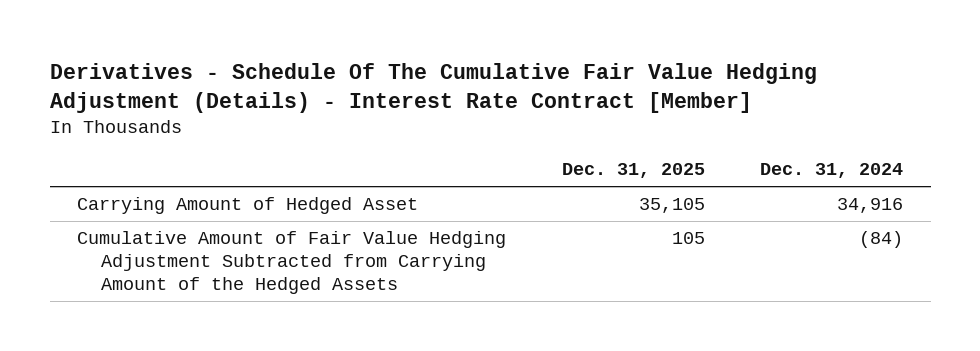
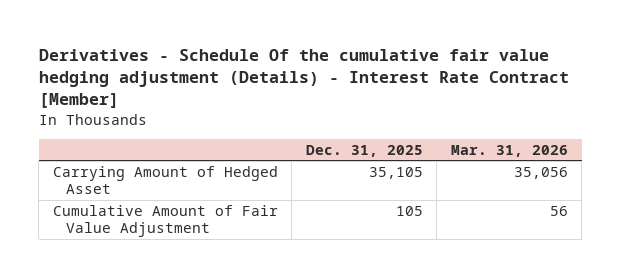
- Derivatives - Schedule Of The Cumulative Fair Value Hedging Adjustment (Details) - Interest Rate Contract [Member]
+ Derivatives - Schedule Of the cumulative fair value hedging adjustment (Details) - Interest Rate Contract [Member]
- | Dec. 31, 2025 | Dec. 31, 2024
+ | Dec. 31, 2025 | Mar. 31, 2026
- Cumulative Amount of Fair Value Hedging Adjustment Subtracted from Carrying Amount of the Hedged Assets | 105 | (84)
+ Cumulative Amount of Fair Value Adjustment | 105 | 56

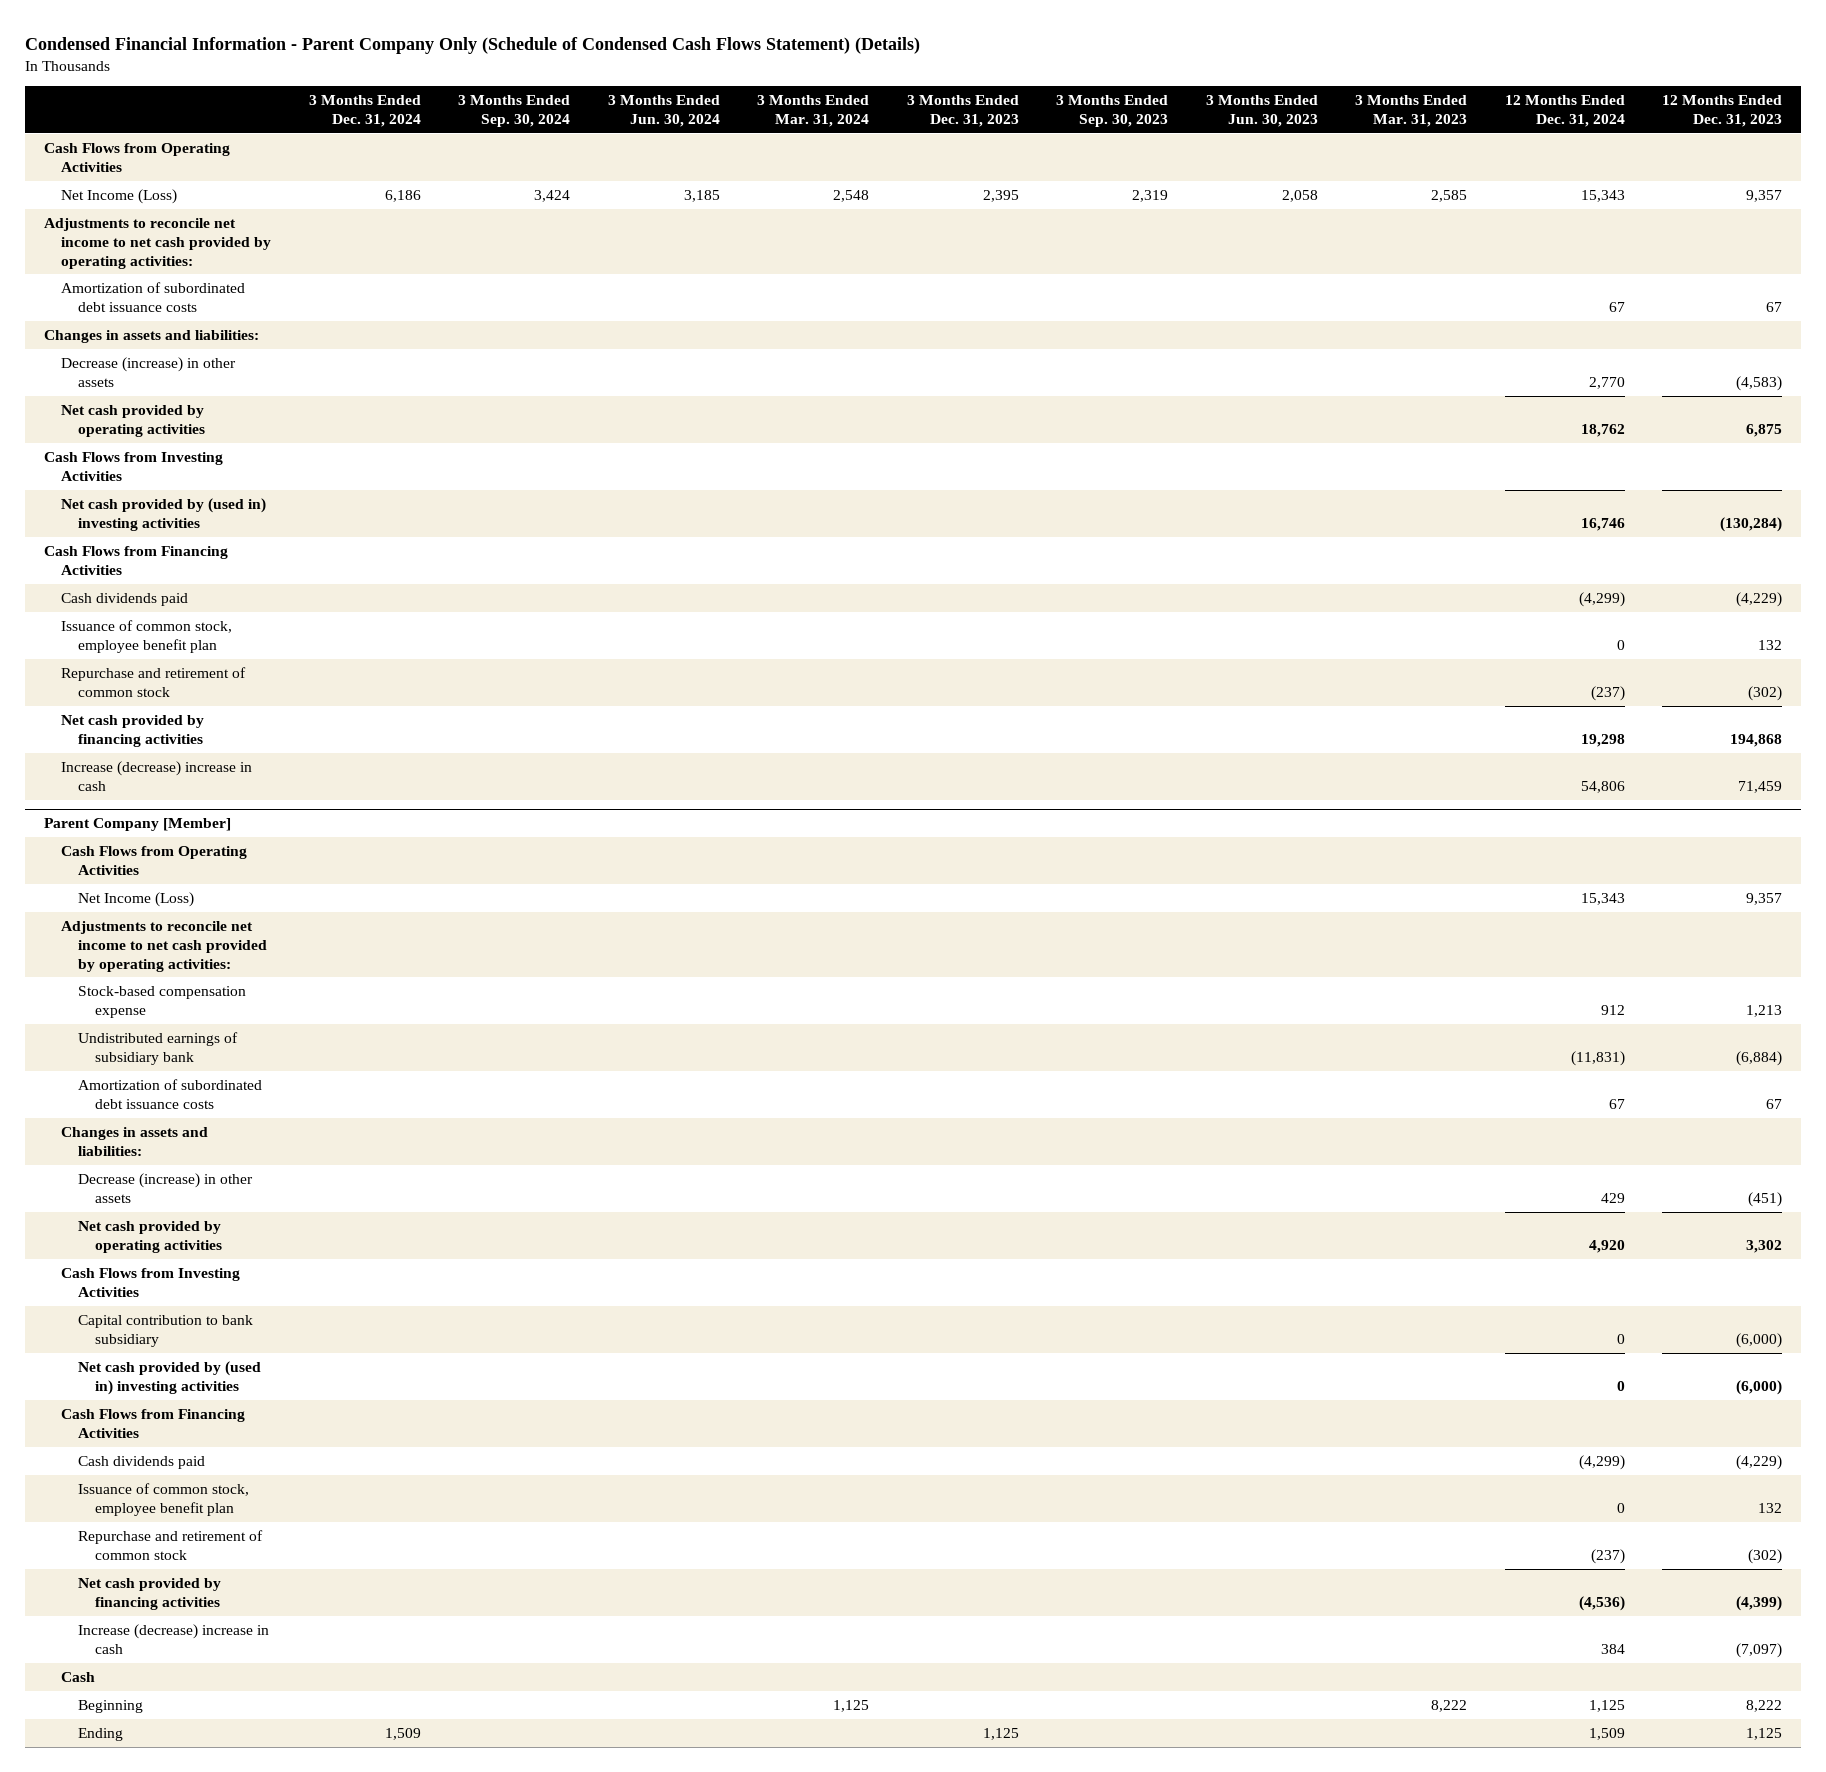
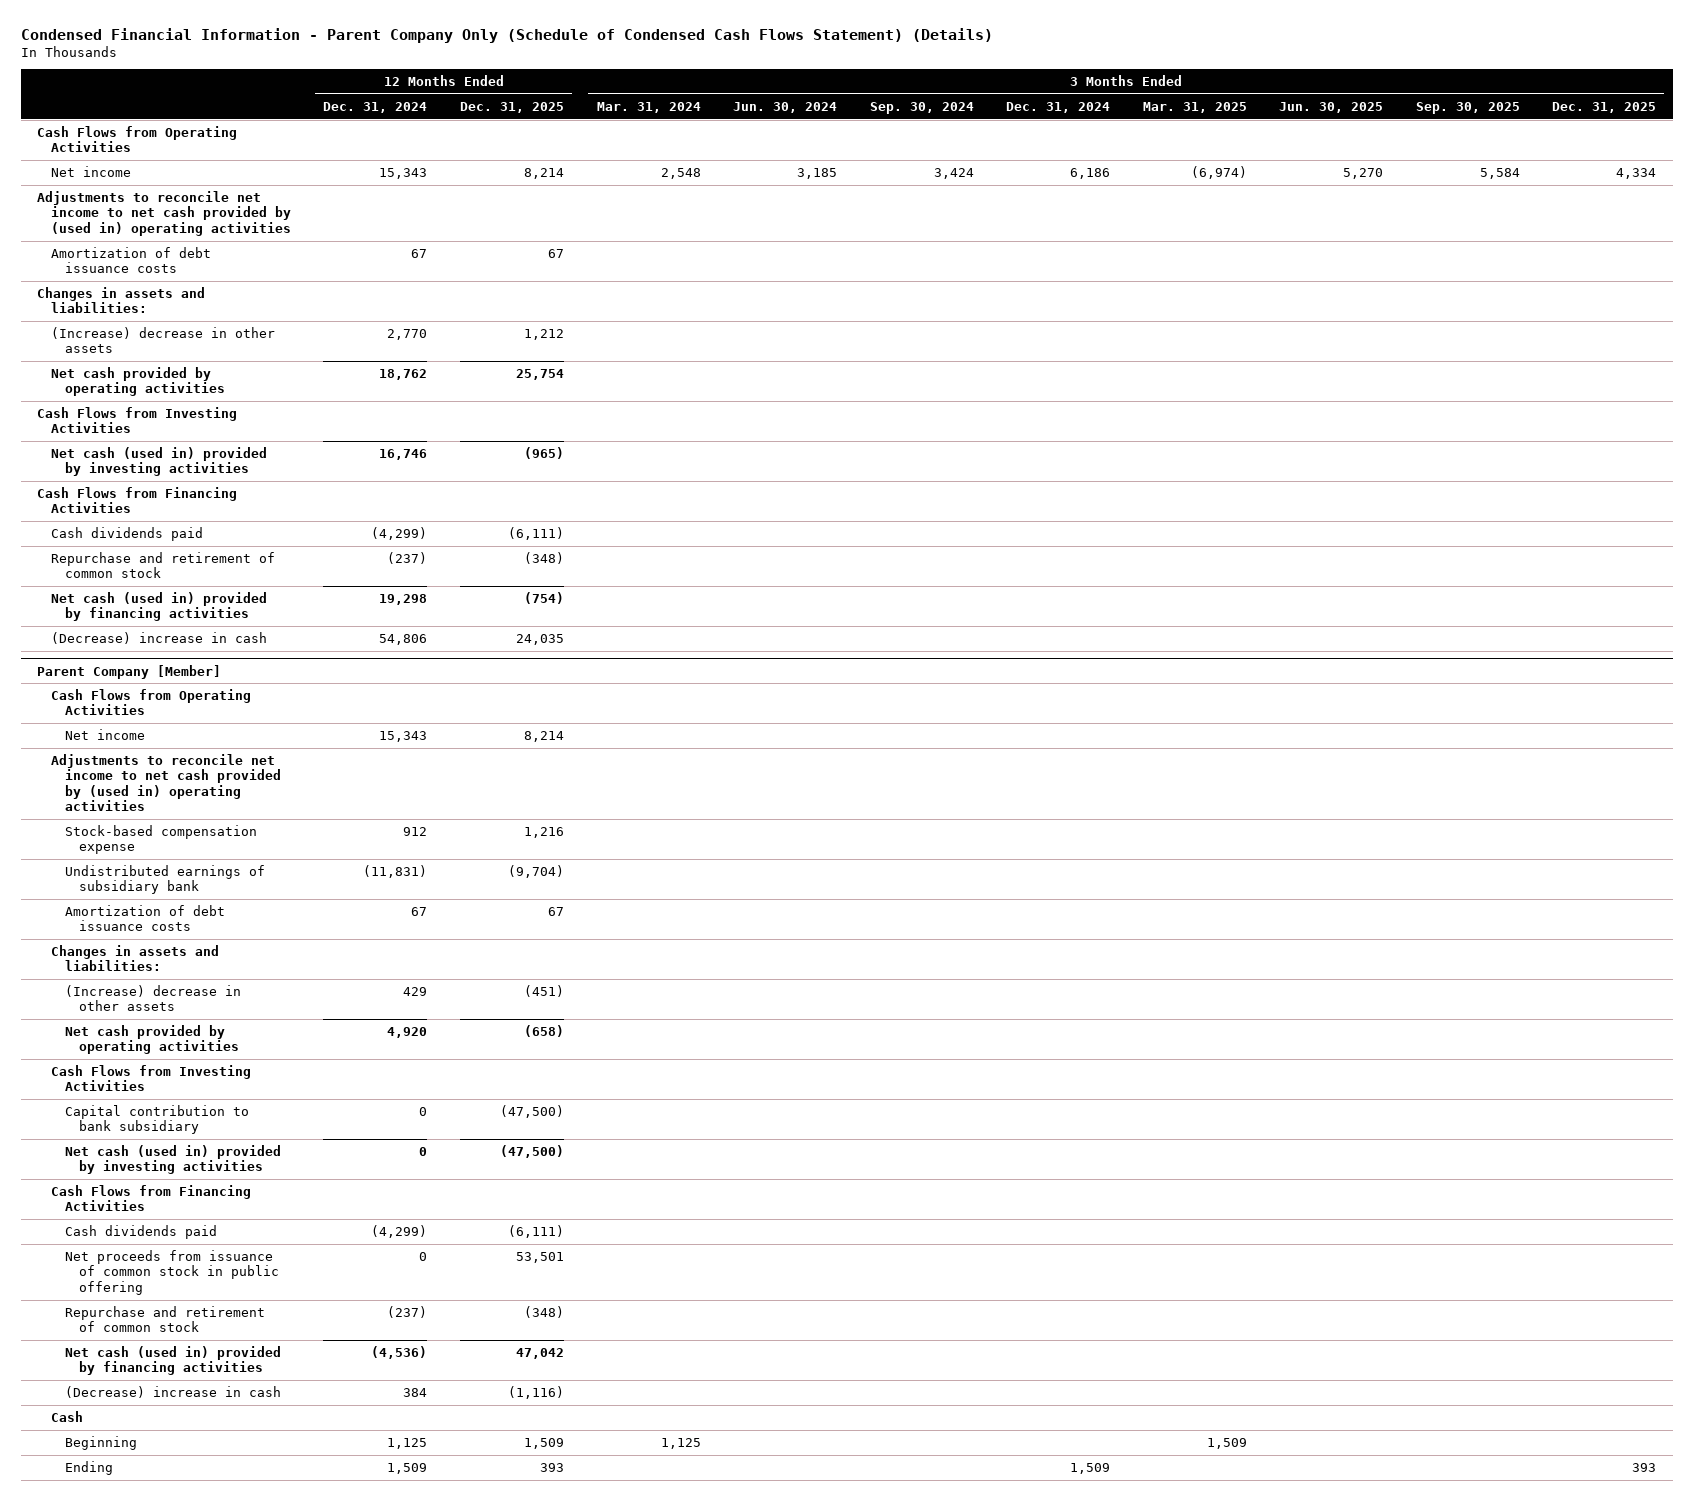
- | 3 Months Ended Dec. 31, 2024 | 3 Months Ended Sep. 30, 2024 | 3 Months Ended Jun. 30, 2024 | 3 Months Ended Mar. 31, 2024 | 3 Months Ended Dec. 31, 2023 | 3 Months Ended Sep. 30, 2023 | 3 Months Ended Jun. 30, 2023 | 3 Months Ended Mar. 31, 2023 | 12 Months Ended Dec. 31, 2024 | 12 Months Ended Dec. 31, 2023
+ | 12 Months Ended Dec. 31, 2024 | 12 Months Ended Dec. 31, 2025 | 3 Months Ended Mar. 31, 2024 | 3 Months Ended Jun. 30, 2024 | 3 Months Ended Sep. 30, 2024 | 3 Months Ended Dec. 31, 2024 | 3 Months Ended Mar. 31, 2025 | 3 Months Ended Jun. 30, 2025 | 3 Months Ended Sep. 30, 2025 | 3 Months Ended Dec. 31, 2025
- Net Income (Loss) | 6,186 | 3,424 | 3,185 | 2,548 | 2,395 | 2,319 | 2,058 | 2,585 | 15,343 | 9,357
- Adjustments to reconcile net income to net cash provided by operating activities:
- Amortization of subordinated debt issuance costs | | | | | | | | | 67 | 67
+ Net income | 15,343 | 8,214 | 2,548 | 3,185 | 3,424 | 6,186 | (6,974) | 5,270 | 5,584 | 4,334
+ Adjustments to reconcile net income to net cash provided by (used in) operating activities
+ Amortization of debt issuance costs | 67 | 67 | | | | | | | |
- Decrease (increase) in other assets | | | | | | | | | 2,770 | (4,583)
+ (Increase) decrease in other assets | 2,770 | 1,212 | | | | | | | |
- Net cash provided by (used in) investing activities | | | | | | | | | 16,746 | (130,284)
+ Net cash (used in) provided by investing activities | 16,746 | (965) | | | | | | | |
- Issuance of common stock, employee benefit plan | | | | | | | | | 0 | 132
- Net cash provided by financing activities | | | | | | | | | 19,298 | 194,868
- Increase (decrease) increase in cash | | | | | | | | | 54,806 | 71,459
+ Net cash (used in) provided by financing activities | 19,298 | (754) | | | | | | | |
+ (Decrease) increase in cash | 54,806 | 24,035 | | | | | | | |
@ Parent Company [Member]
- Net Income (Loss) | | | | | | | | | 15,343 | 9,357
- Adjustments to reconcile net income to net cash provided by operating activities:
+ Net income | 15,343 | 8,214 | | | | | | | |
+ Adjustments to reconcile net income to net cash provided by (used in) operating activities
- Amortization of subordinated debt issuance costs | | | | | | | | | 67 | 67
+ Amortization of debt issuance costs | 67 | 67 | | | | | | | |
- Decrease (increase) in other assets | | | | | | | | | 429 | (451)
+ (Increase) decrease in other assets | 429 | (451) | | | | | | | |
- Net cash provided by (used in) investing activities | | | | | | | | | 0 | (6,000)
+ Net cash (used in) provided by investing activities | 0 | (47,500) | | | | | | | |
- Issuance of common stock, employee benefit plan | | | | | | | | | 0 | 132
+ Net proceeds from issuance of common stock in public offering | 0 | 53,501 | | | | | | | |
- Net cash provided by financing activities | | | | | | | | | (4,536) | (4,399)
- Increase (decrease) increase in cash | | | | | | | | | 384 | (7,097)
+ Net cash (used in) provided by financing activities | (4,536) | 47,042 | | | | | | | |
+ (Decrease) increase in cash | 384 | (1,116) | | | | | | | |

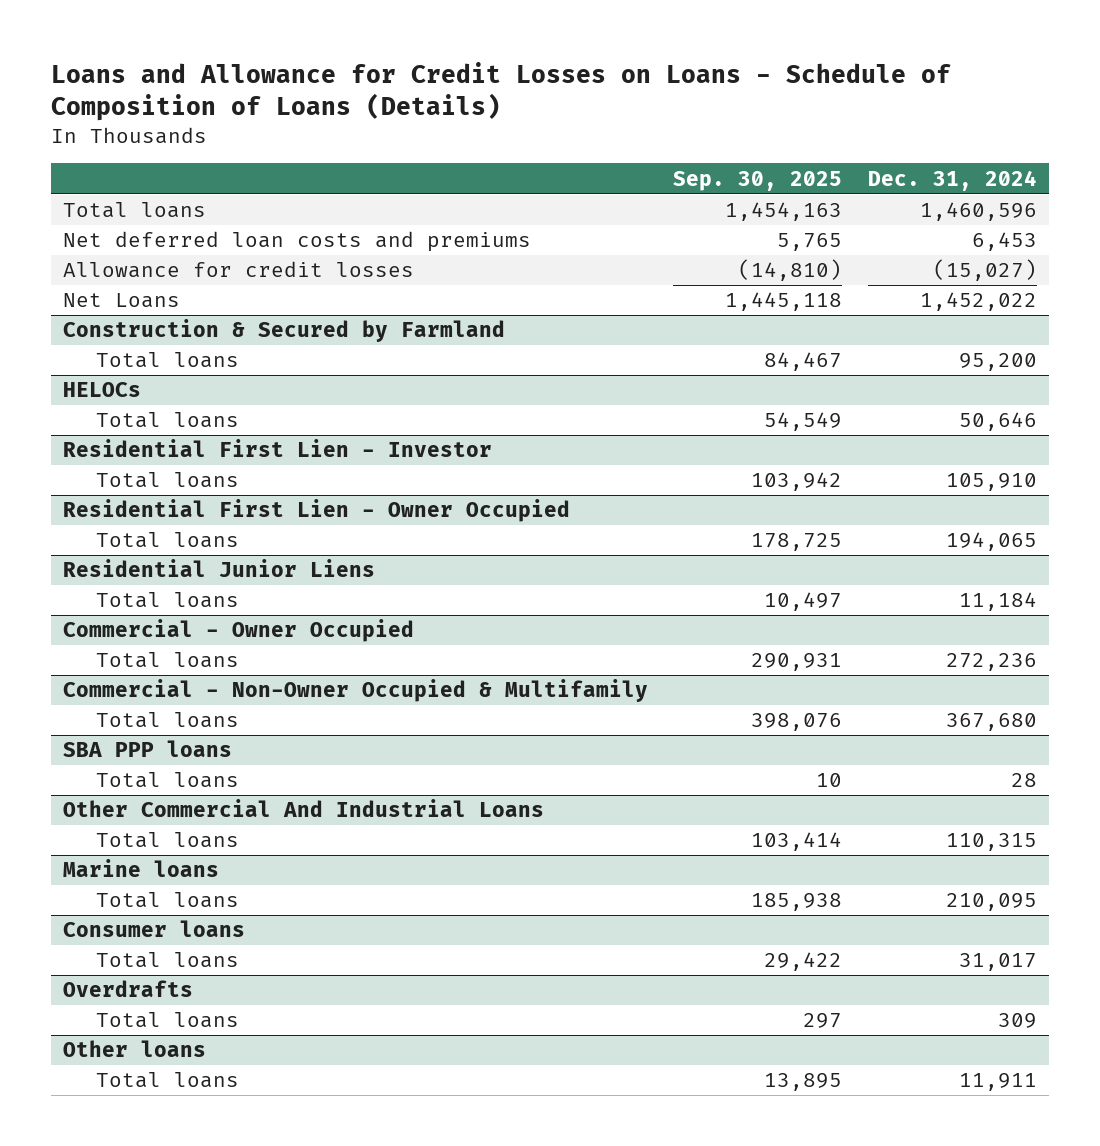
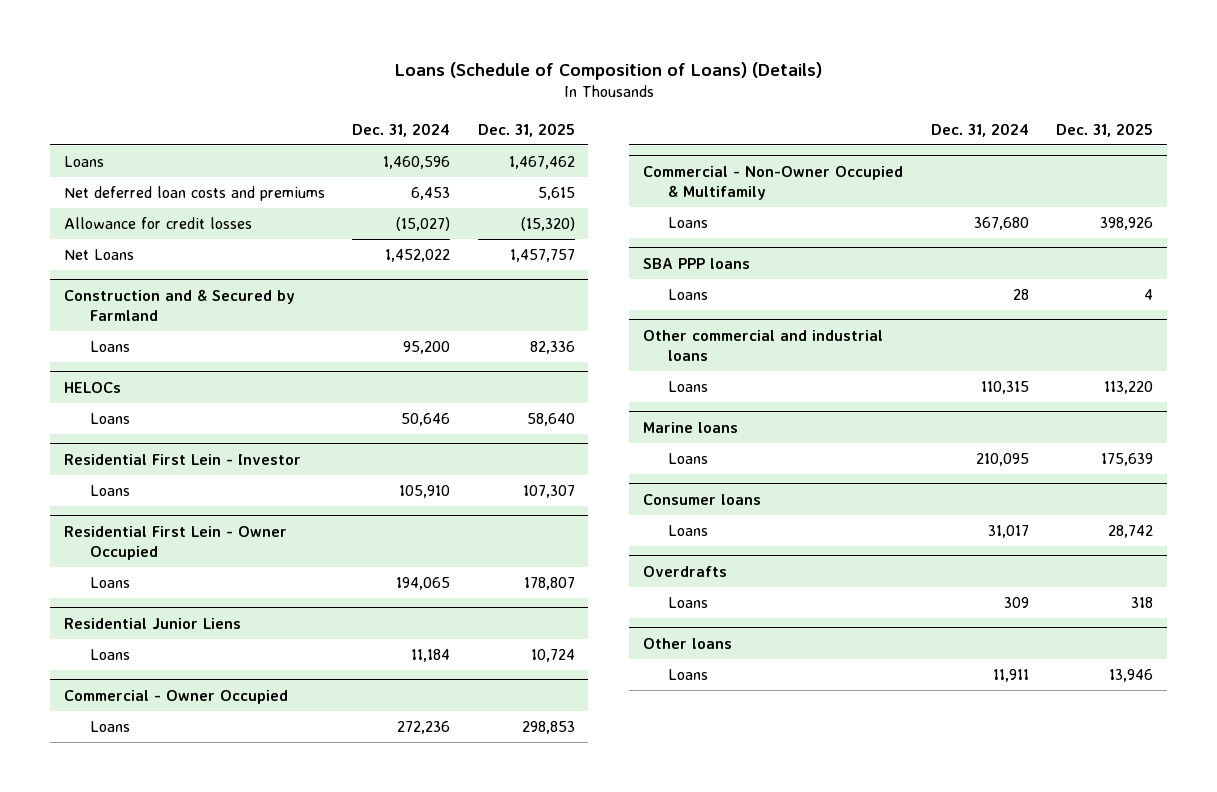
- Loans and Allowance for Credit Losses on Loans - Schedule of Composition of Loans (Details)
+ Loans (Schedule of Composition of Loans) (Details)
- | Sep. 30, 2025 | Dec. 31, 2024
+ | Dec. 31, 2024 | Dec. 31, 2025
- Total loans | 1,454,163 | 1,460,596
+ Loans | 1,460,596 | 1,467,462
- Construction & Secured by Farmland
- Total loans | 84,467 | 95,200
+ Construction and & Secured by Farmland
+ Loans | 95,200 | 82,336
@ HELOCs
- Total loans | 54,549 | 50,646
- Residential First Lien - Investor
- Total loans | 103,942 | 105,910
- Residential First Lien - Owner Occupied
- Total loans | 178,725 | 194,065
@ HELOCs
+ Loans | 50,646 | 58,640
+ Residential First Lein - Investor
+ Loans | 105,910 | 107,307
+ Residential First Lein - Owner Occupied
+ Loans | 194,065 | 178,807
@ Residential Junior Liens
- Total loans | 10,497 | 11,184
+ Loans | 11,184 | 10,724
@ Commercial - Owner Occupied
- Total loans | 290,931 | 272,236
+ Loans | 272,236 | 298,853
@ Commercial - Non-Owner Occupied & Multifamily
- Total loans | 398,076 | 367,680
+ Loans | 367,680 | 398,926
@ SBA PPP loans
- Total loans | 10 | 28
- Other Commercial And Industrial Loans
- Total loans | 103,414 | 110,315
@ SBA PPP loans
+ Loans | 28 | 4
+ Other commercial and industrial loans
+ Loans | 110,315 | 113,220
@ Marine loans
- Total loans | 185,938 | 210,095
+ Loans | 210,095 | 175,639
@ Consumer loans
- Total loans | 29,422 | 31,017
+ Loans | 31,017 | 28,742
@ Overdrafts
- Total loans | 297 | 309
+ Loans | 309 | 318
@ Other loans
- Total loans | 13,895 | 11,911
+ Loans | 11,911 | 13,946

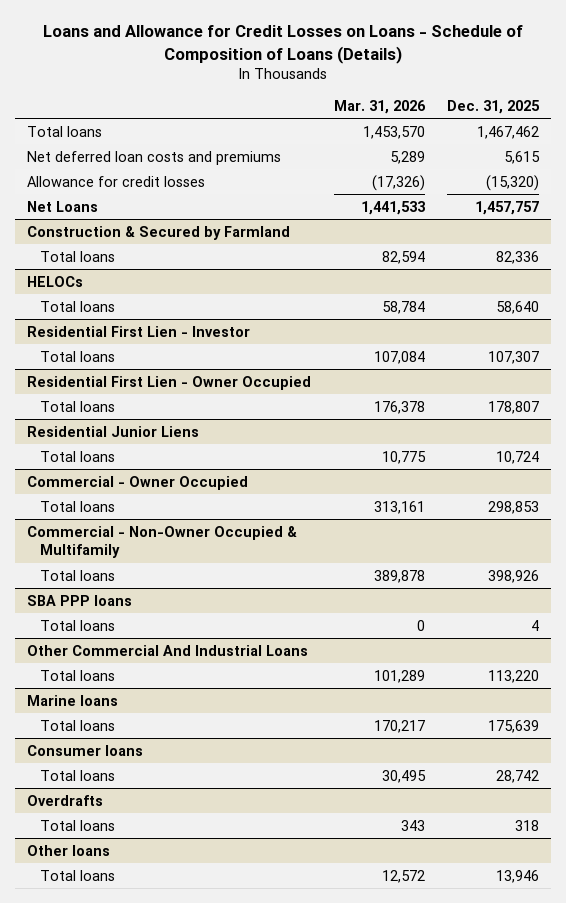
- Loans (Schedule of Composition of Loans) (Details)
+ Loans and Allowance for Credit Losses on Loans - Schedule of Composition of Loans (Details)
- | Dec. 31, 2024 | Dec. 31, 2025
+ | Mar. 31, 2026 | Dec. 31, 2025
- Loans | 1,460,596 | 1,467,462
+ Total loans | 1,453,570 | 1,467,462
- Construction and & Secured by Farmland
- Loans | 95,200 | 82,336
+ Construction & Secured by Farmland
+ Total loans | 82,594 | 82,336
@ HELOCs
- Loans | 50,646 | 58,640
- Residential First Lein - Investor
- Loans | 105,910 | 107,307
- Residential First Lein - Owner Occupied
- Loans | 194,065 | 178,807
@ HELOCs
+ Total loans | 58,784 | 58,640
+ Residential First Lien - Investor
+ Total loans | 107,084 | 107,307
+ Residential First Lien - Owner Occupied
+ Total loans | 176,378 | 178,807
@ Residential Junior Liens
- Loans | 11,184 | 10,724
+ Total loans | 10,775 | 10,724
@ Commercial - Owner Occupied
- Loans | 272,236 | 298,853
+ Total loans | 313,161 | 298,853
@ Commercial - Non-Owner Occupied & Multifamily
- Loans | 367,680 | 398,926
+ Total loans | 389,878 | 398,926
@ SBA PPP loans
- Loans | 28 | 4
- Other commercial and industrial loans
- Loans | 110,315 | 113,220
@ SBA PPP loans
+ Total loans | 0 | 4
+ Other Commercial And Industrial Loans
+ Total loans | 101,289 | 113,220
@ Marine loans
- Loans | 210,095 | 175,639
+ Total loans | 170,217 | 175,639
@ Consumer loans
- Loans | 31,017 | 28,742
+ Total loans | 30,495 | 28,742
@ Overdrafts
- Loans | 309 | 318
+ Total loans | 343 | 318
@ Other loans
- Loans | 11,911 | 13,946
+ Total loans | 12,572 | 13,946

